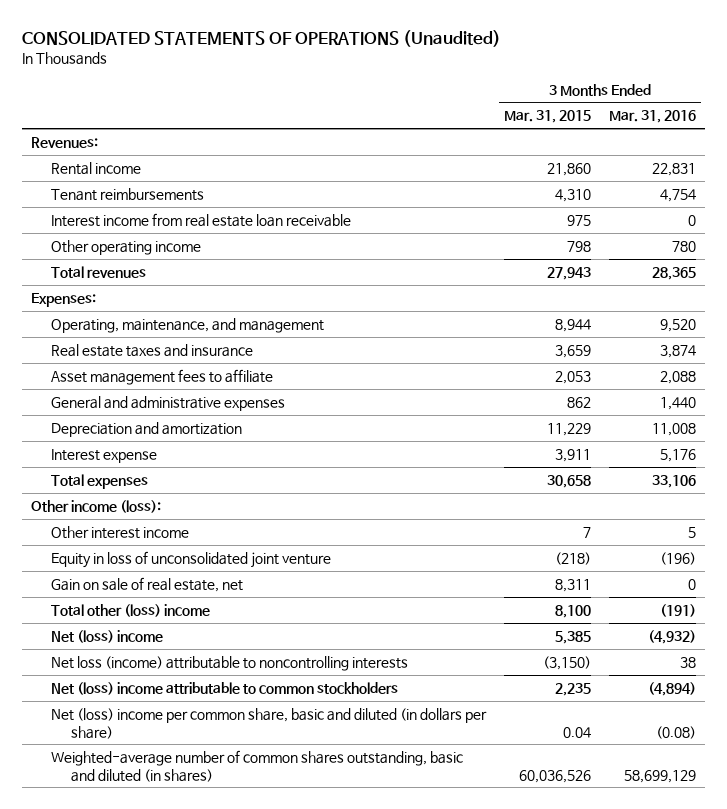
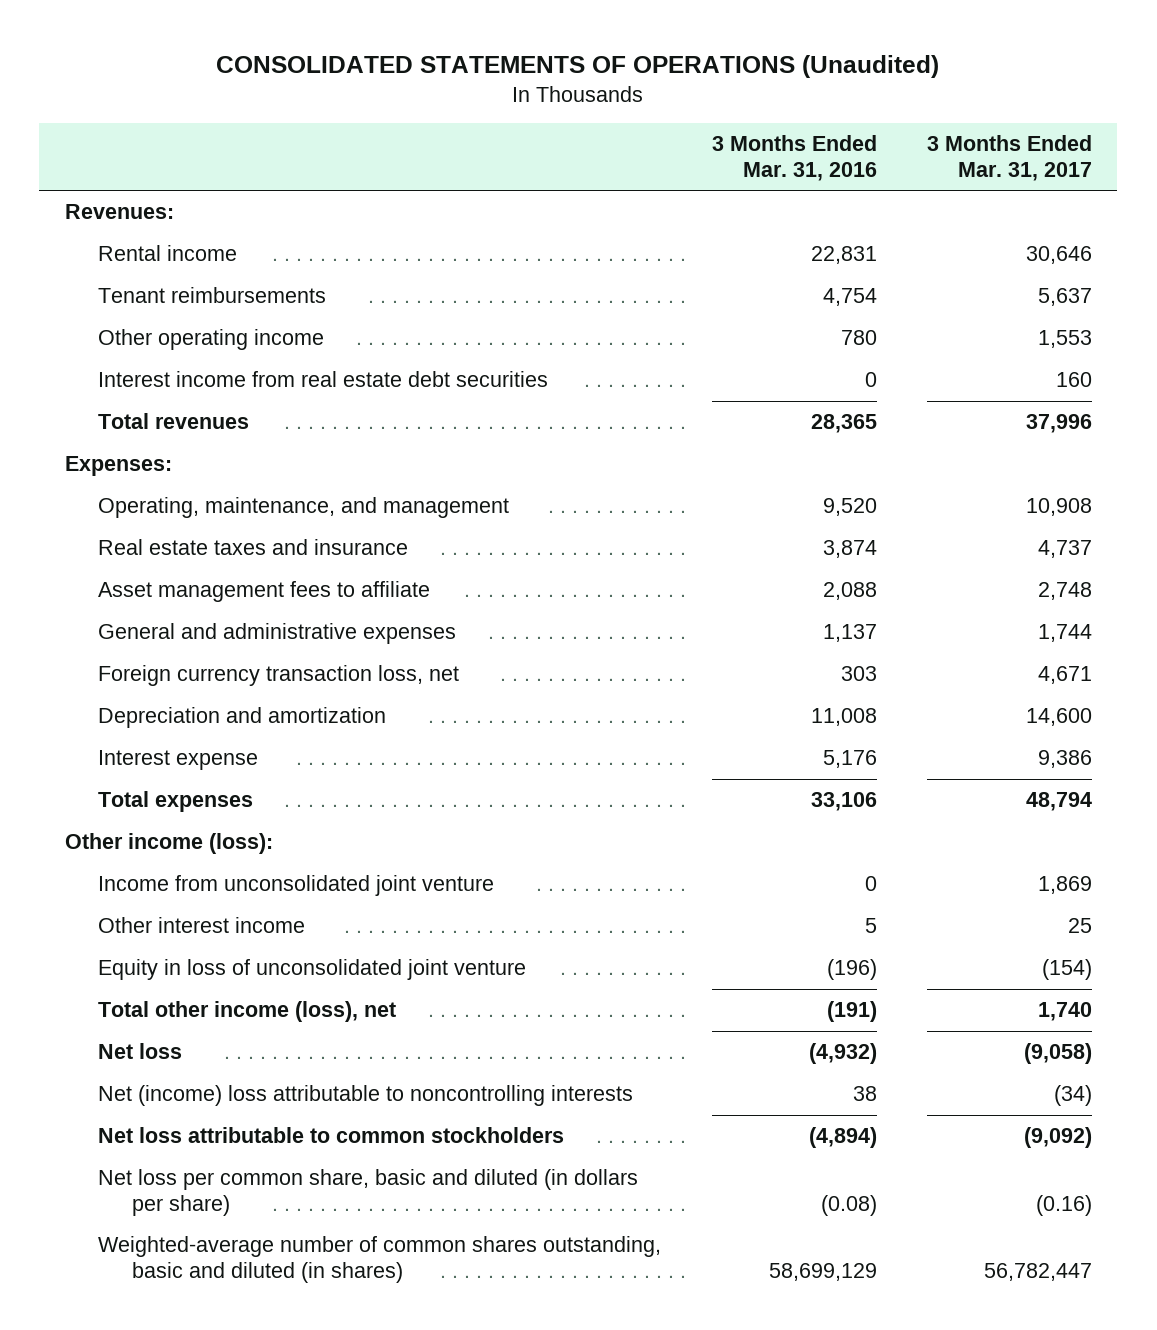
- | 3 Months Ended Mar. 31, 2015 | 3 Months Ended Mar. 31, 2016
+ | 3 Months Ended Mar. 31, 2016 | 3 Months Ended Mar. 31, 2017
- Interest income from real estate loan receivable | 975 | 0
+ Interest income from real estate debt securities | 0 | 160
- General and administrative expenses | 862 | 1,440
+ General and administrative expenses | 1,137 | 1,744
+ Foreign currency transaction loss, net | 303 | 4,671
+ Income from unconsolidated joint venture | 0 | 1,869
- Gain on sale of real estate, net | 8,311 | 0
- Total other (loss) income | 8,100 | (191)
- Net (loss) income | 5,385 | (4,932)
- Net loss (income) attributable to noncontrolling interests | (3,150) | 38
- Net (loss) income attributable to common stockholders | 2,235 | (4,894)
- Net (loss) income per common share, basic and diluted (in dollars per share) | 0.04 | (0.08)
+ Total other income (loss), net | (191) | 1,740
+ Net loss | (4,932) | (9,058)
+ Net (income) loss attributable to noncontrolling interests | 38 | (34)
+ Net loss attributable to common stockholders | (4,894) | (9,092)
+ Net loss per common share, basic and diluted (in dollars per share) | (0.08) | (0.16)

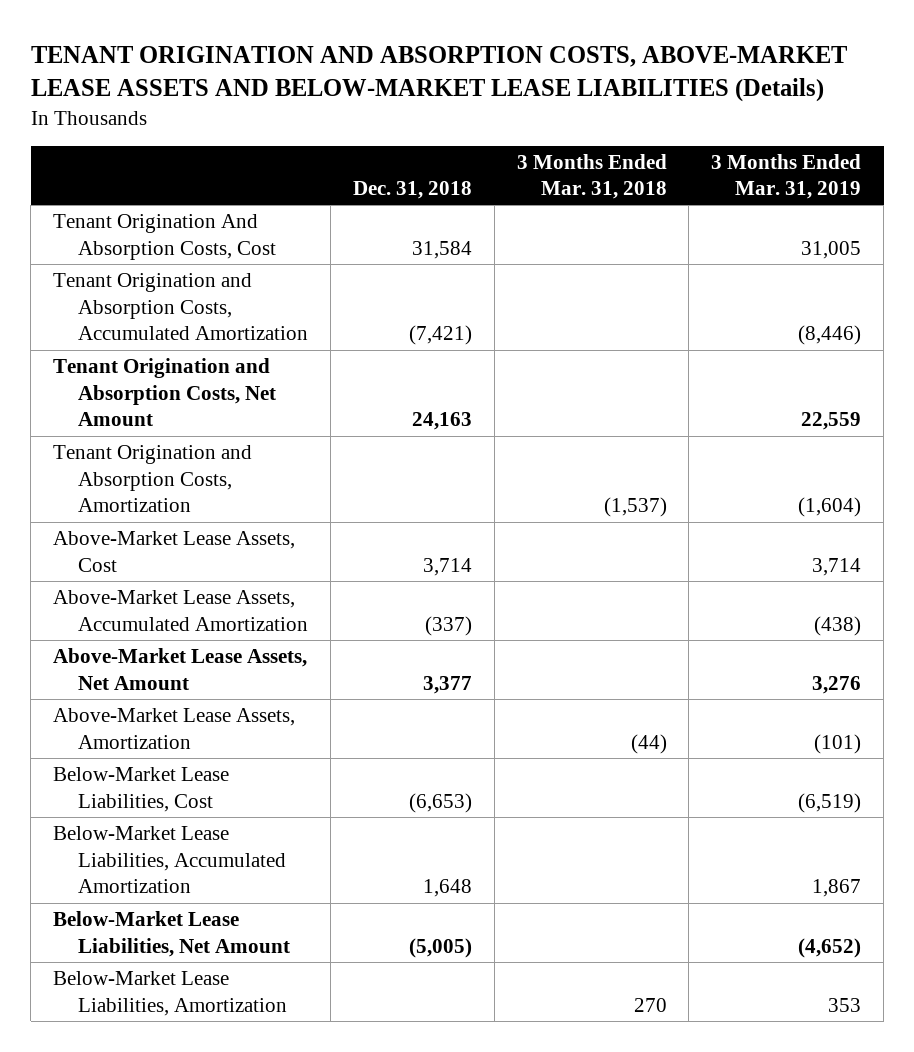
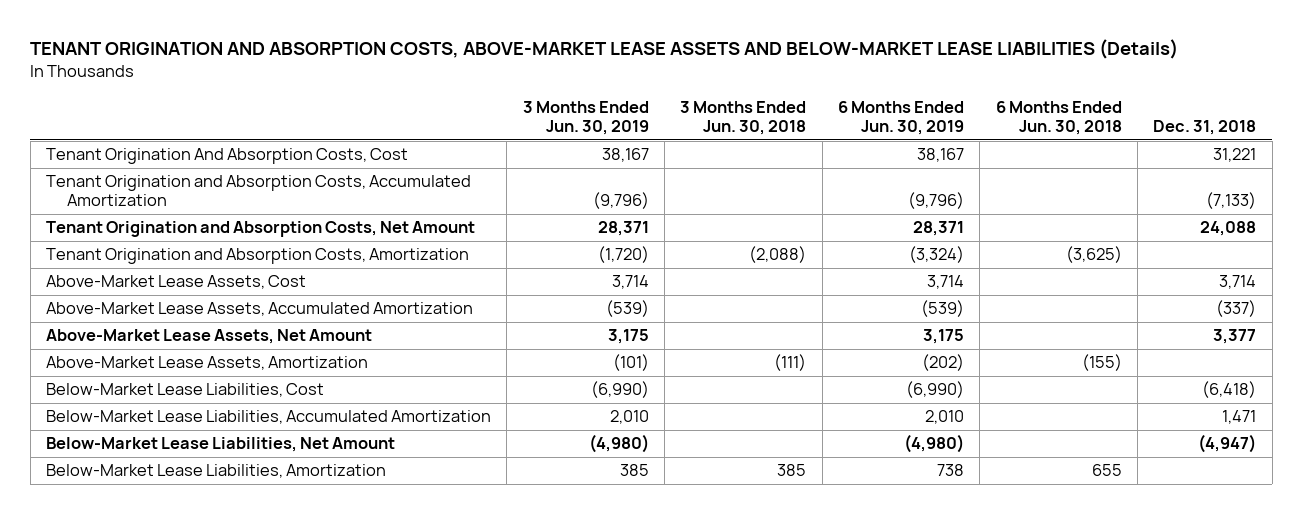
- | Dec. 31, 2018 | 3 Months Ended Mar. 31, 2018 | 3 Months Ended Mar. 31, 2019
+ | 3 Months Ended Jun. 30, 2019 | 3 Months Ended Jun. 30, 2018 | 6 Months Ended Jun. 30, 2019 | 6 Months Ended Jun. 30, 2018 | Dec. 31, 2018
- Tenant Origination And Absorption Costs, Cost | 31,584 | | 31,005
- Tenant Origination and Absorption Costs, Accumulated Amortization | (7,421) | | (8,446)
- Tenant Origination and Absorption Costs, Net Amount | 24,163 | | 22,559
+ Tenant Origination And Absorption Costs, Cost | 38,167 | | 38,167 | | 31,221
+ Tenant Origination and Absorption Costs, Accumulated Amortization | (9,796) | | (9,796) | | (7,133)
+ Tenant Origination and Absorption Costs, Net Amount | 28,371 | | 28,371 | | 24,088
- Below-Market Lease Liabilities, Cost | (6,653) | | (6,519)
- Below-Market Lease Liabilities, Accumulated Amortization | 1,648 | | 1,867
- Below-Market Lease Liabilities, Net Amount | (5,005) | | (4,652)
+ Below-Market Lease Liabilities, Cost | (6,990) | | (6,990) | | (6,418)
+ Below-Market Lease Liabilities, Accumulated Amortization | 2,010 | | 2,010 | | 1,471
+ Below-Market Lease Liabilities, Net Amount | (4,980) | | (4,980) | | (4,947)

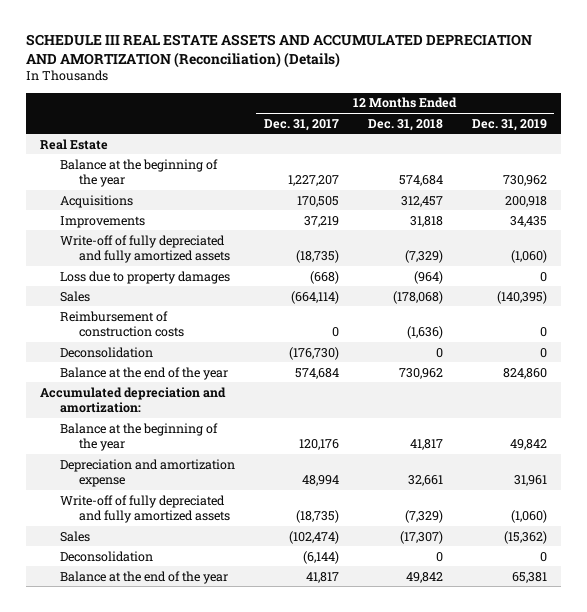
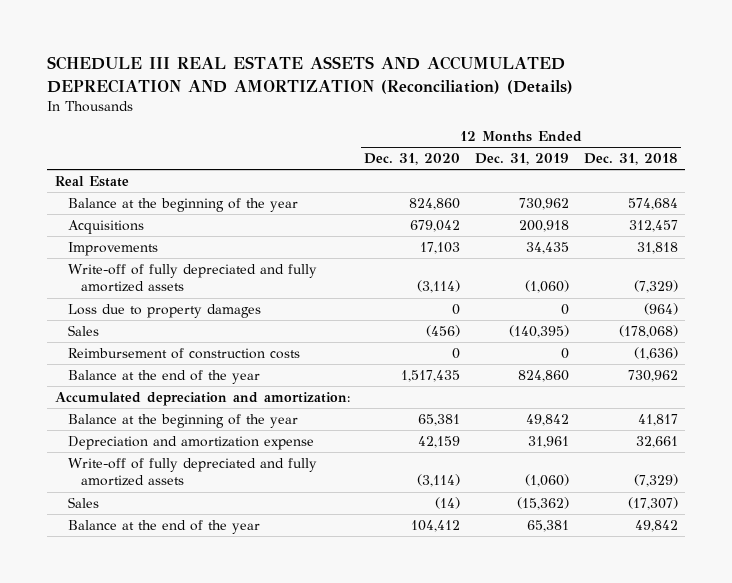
- | 12 Months Ended Dec. 31, 2017 | 12 Months Ended Dec. 31, 2018 | 12 Months Ended Dec. 31, 2019
+ | 12 Months Ended Dec. 31, 2020 | 12 Months Ended Dec. 31, 2019 | 12 Months Ended Dec. 31, 2018
- Deconsolidation | (176,730) | 0 | 0
- Deconsolidation | (6,144) | 0 | 0

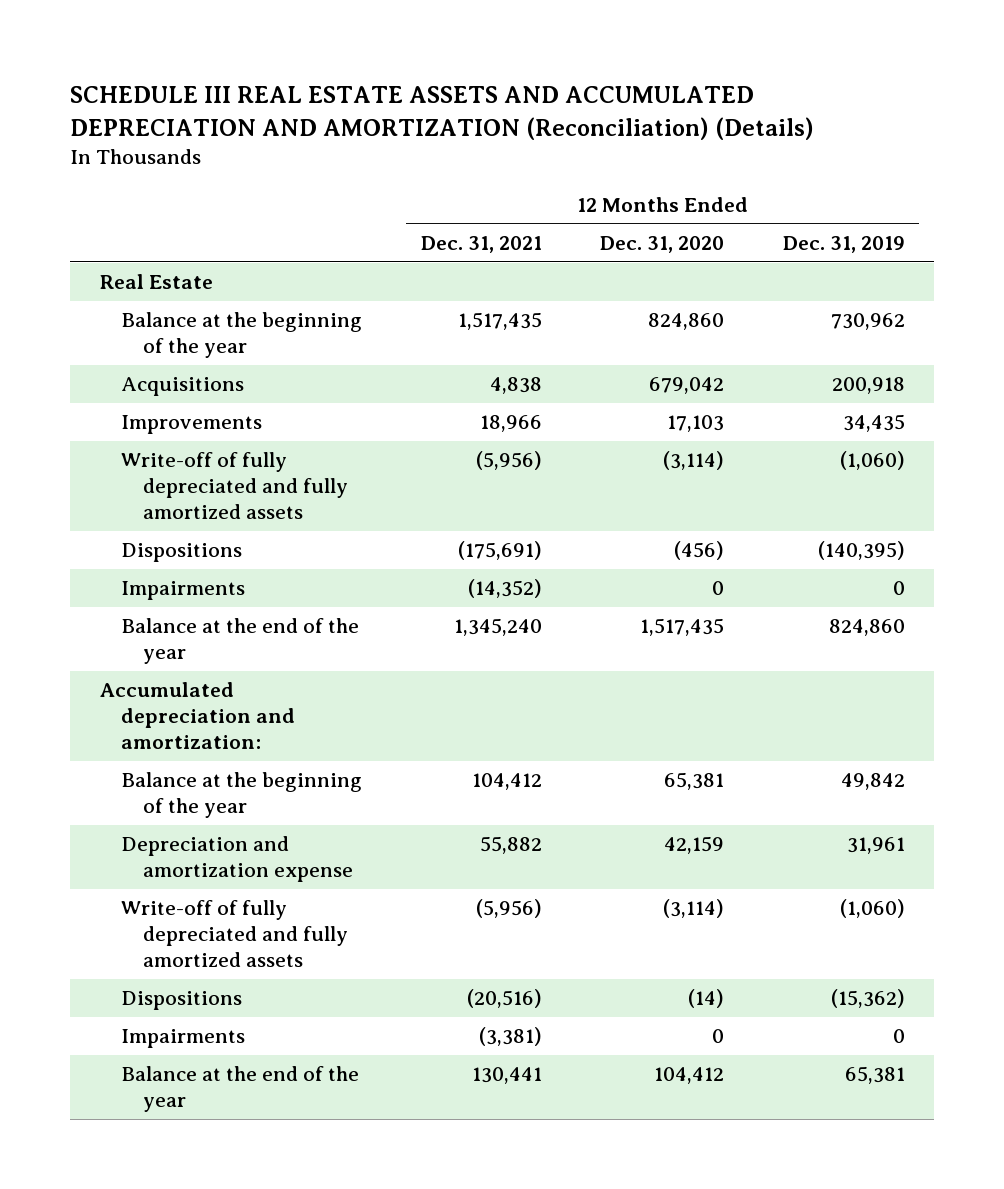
- | 12 Months Ended Dec. 31, 2020 | 12 Months Ended Dec. 31, 2019 | 12 Months Ended Dec. 31, 2018
+ | 12 Months Ended Dec. 31, 2021 | 12 Months Ended Dec. 31, 2020 | 12 Months Ended Dec. 31, 2019
- Loss due to property damages | 0 | 0 | (964)
- Sales | (456) | (140,395) | (178,068)
- Reimbursement of construction costs | 0 | 0 | (1,636)
+ Dispositions | (175,691) | (456) | (140,395)
+ Impairments | (14,352) | 0 | 0
- Sales | (14) | (15,362) | (17,307)
+ Dispositions | (20,516) | (14) | (15,362)
+ Impairments | (3,381) | 0 | 0

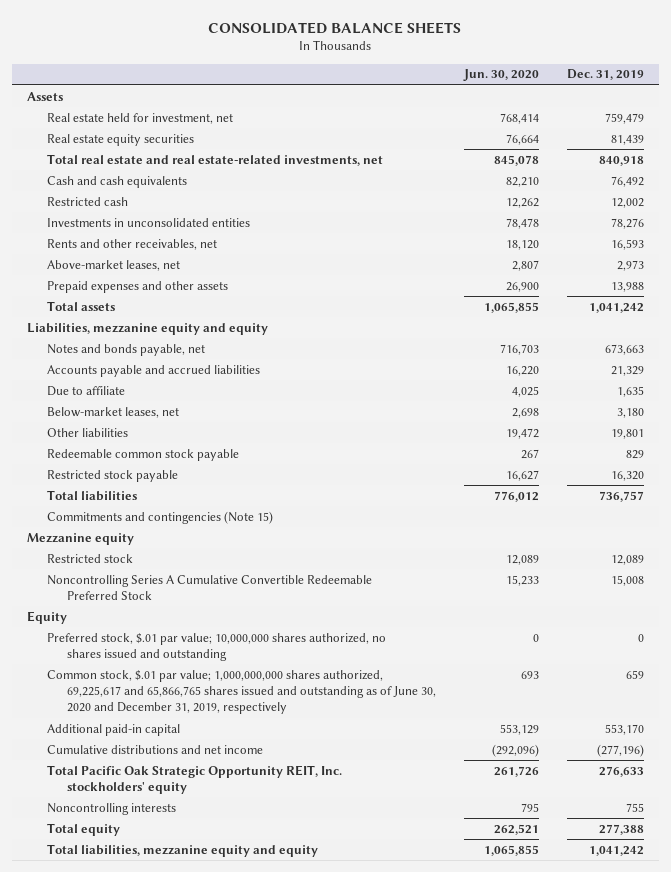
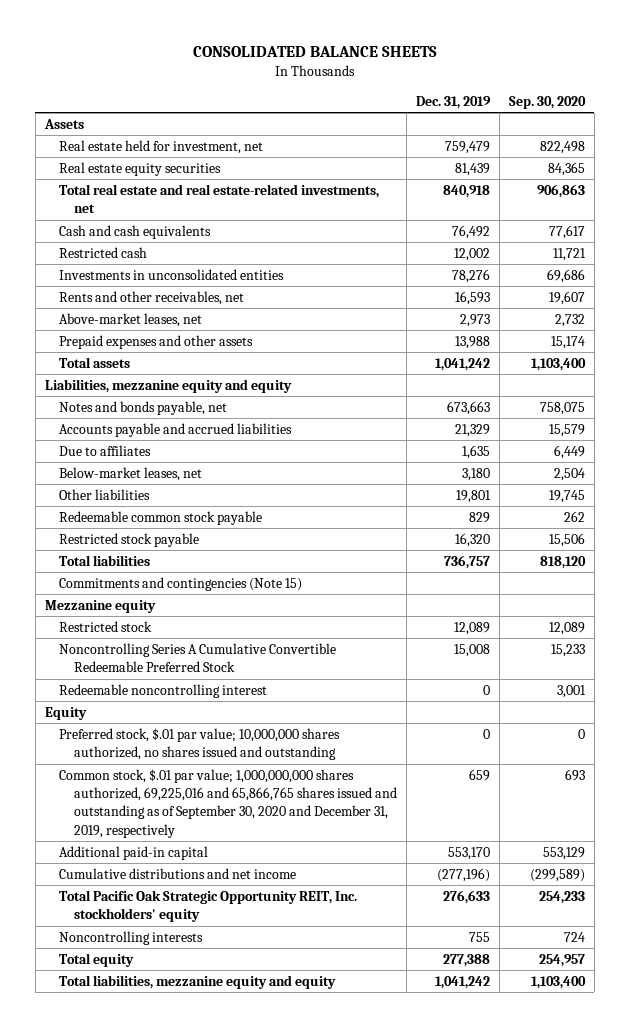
- | Jun. 30, 2020 | Dec. 31, 2019
+ | Dec. 31, 2019 | Sep. 30, 2020
- Due to affiliate | 4,025 | 1,635
+ Due to affiliates | 1,635 | 6,449
+ Redeemable noncontrolling interest | 0 | 3,001
- Common stock, $.01 par value; 1,000,000,000 shares authorized, 69,225,617 and 65,866,765 shares issued and outstanding as of June 30, 2020 and December 31, 2019, respectively | 693 | 659
+ Common stock, $.01 par value; 1,000,000,000 shares authorized, 69,225,016 and 65,866,765 shares issued and outstanding as of September 30, 2020 and December 31, 2019, respectively | 659 | 693

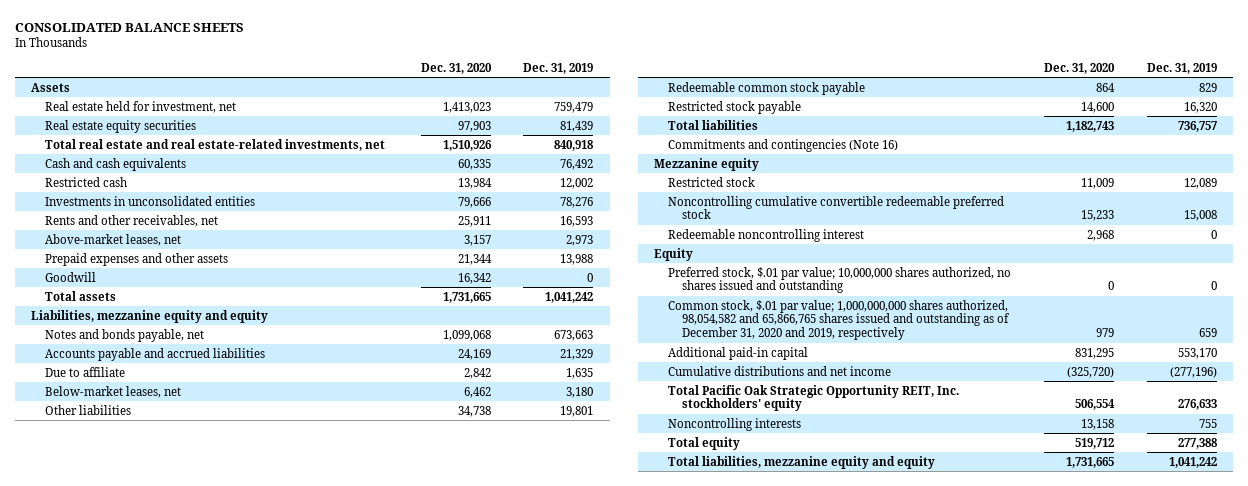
- | Dec. 31, 2019 | Sep. 30, 2020
+ | Dec. 31, 2020 | Dec. 31, 2019
+ Goodwill | 16,342 | 0
- Due to affiliates | 1,635 | 6,449
+ Due to affiliate | 2,842 | 1,635
- Commitments and contingencies (Note 15)
+ Commitments and contingencies (Note 16)
- Noncontrolling Series A Cumulative Convertible Redeemable Preferred Stock | 15,008 | 15,233
+ Noncontrolling cumulative convertible redeemable preferred stock | 15,233 | 15,008
- Common stock, $.01 par value; 1,000,000,000 shares authorized, 69,225,016 and 65,866,765 shares issued and outstanding as of September 30, 2020 and December 31, 2019, respectively | 659 | 693
+ Common stock, $.01 par value; 1,000,000,000 shares authorized, 98,054,582 and 65,866,765 shares issued and outstanding as of December 31, 2020 and 2019, respectively | 979 | 659

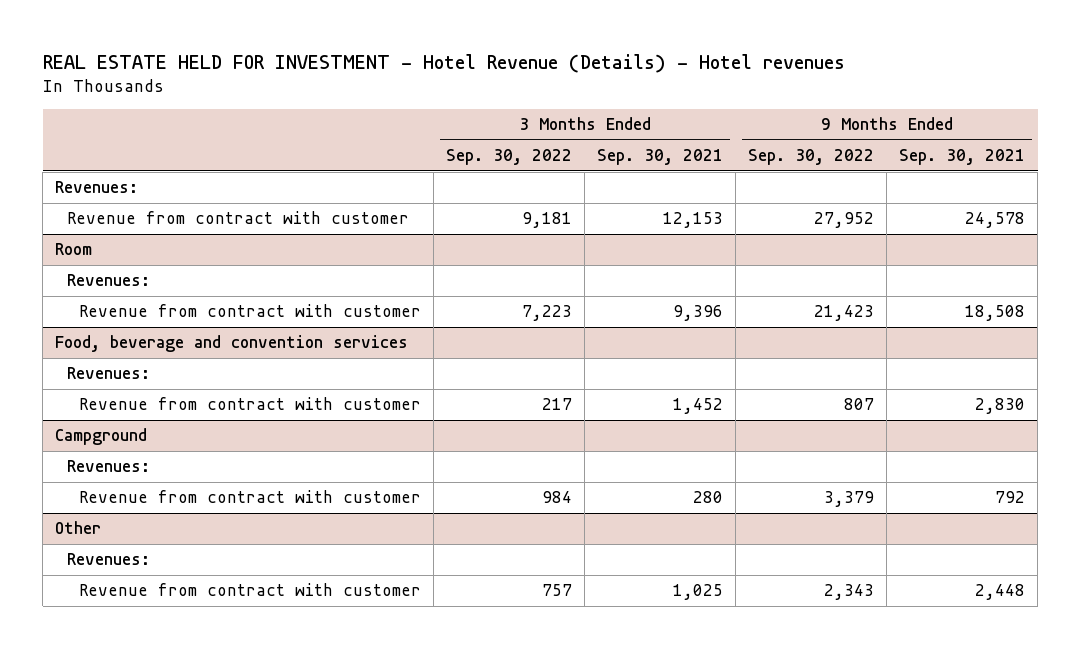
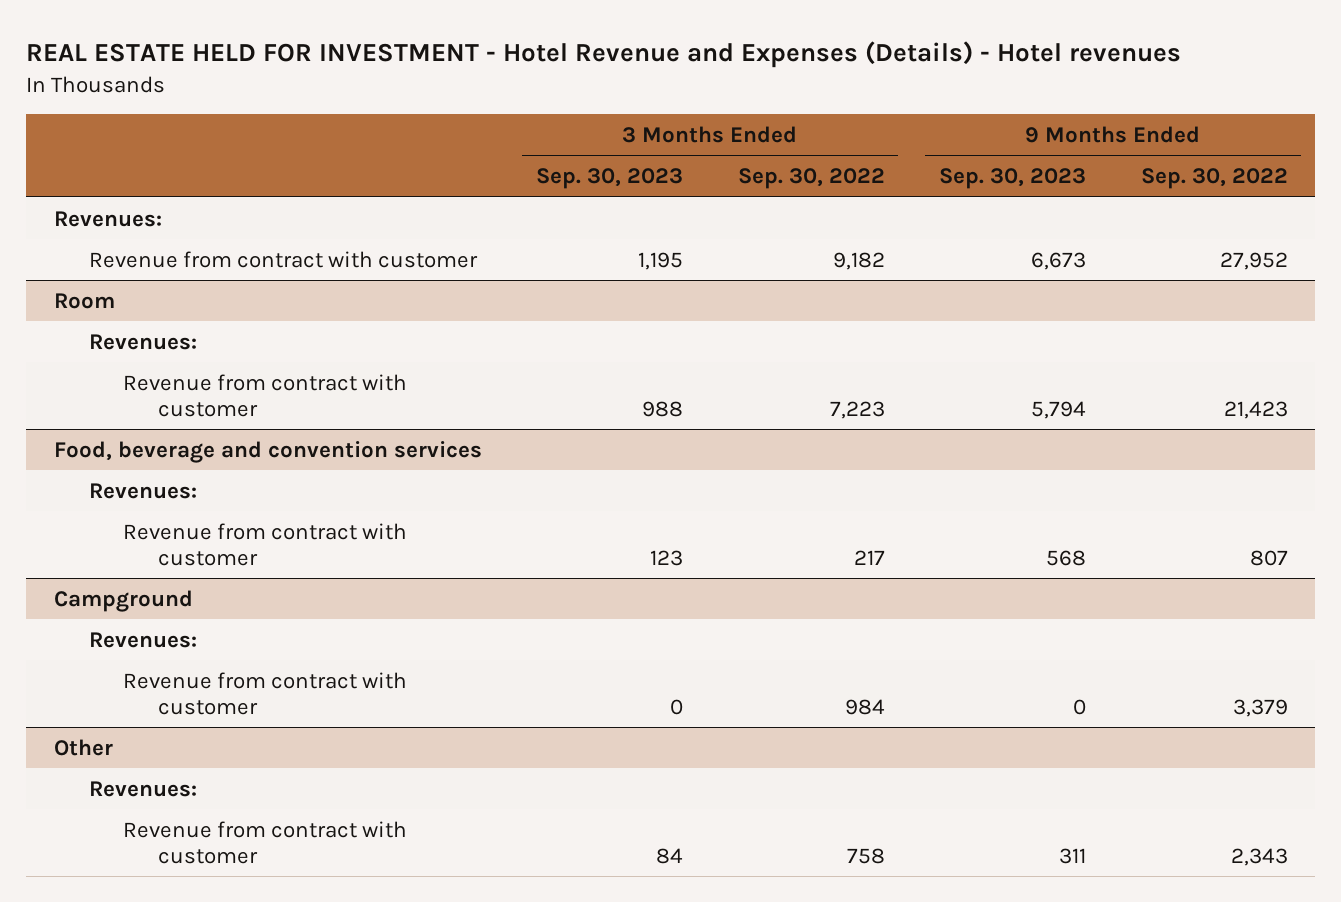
- REAL ESTATE HELD FOR INVESTMENT - Hotel Revenue (Details) - Hotel revenues
+ REAL ESTATE HELD FOR INVESTMENT - Hotel Revenue and Expenses (Details) - Hotel revenues
- | 3 Months Ended Sep. 30, 2022 | 3 Months Ended Sep. 30, 2021 | 9 Months Ended Sep. 30, 2022 | 9 Months Ended Sep. 30, 2021
+ | 3 Months Ended Sep. 30, 2023 | 3 Months Ended Sep. 30, 2022 | 9 Months Ended Sep. 30, 2023 | 9 Months Ended Sep. 30, 2022
- Revenue from contract with customer | 9,181 | 12,153 | 27,952 | 24,578
+ Revenue from contract with customer | 1,195 | 9,182 | 6,673 | 27,952
@ Other
- Revenue from contract with customer | 757 | 1,025 | 2,343 | 2,448
+ Revenue from contract with customer | 84 | 758 | 311 | 2,343

